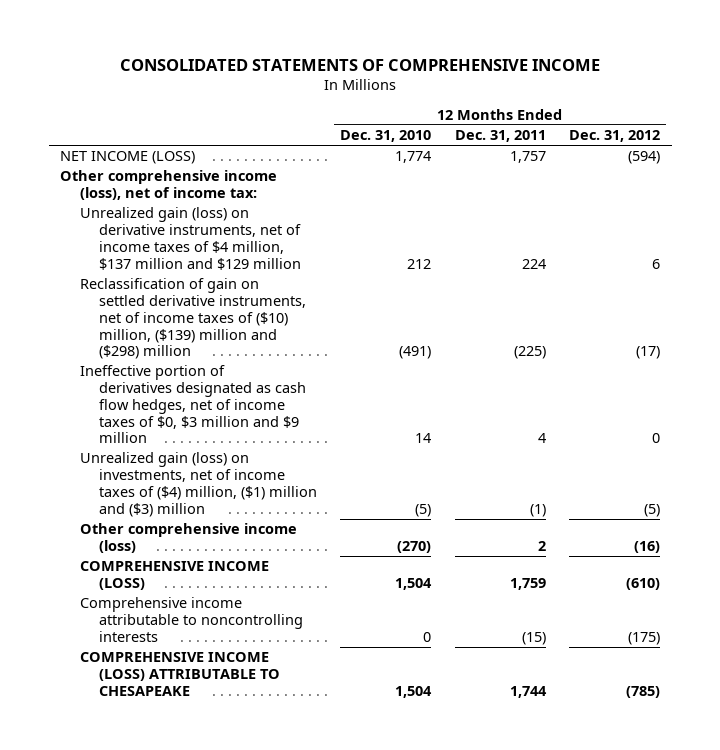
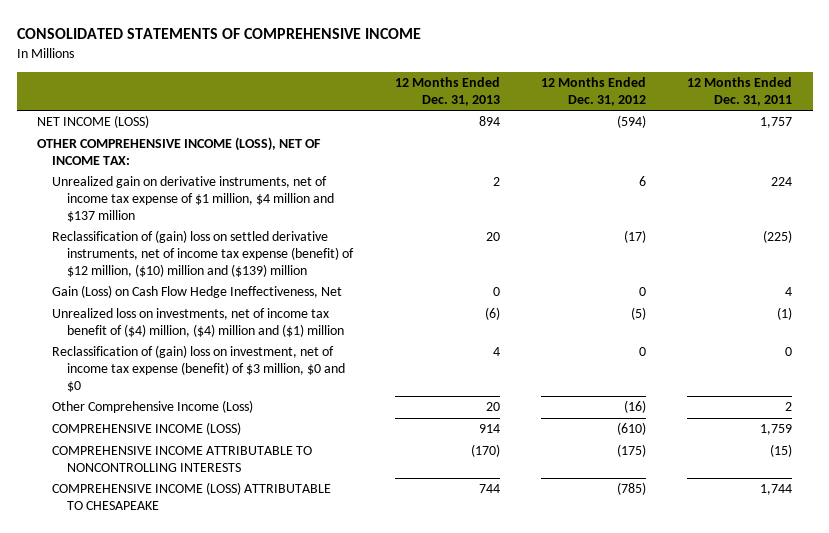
- | 12 Months Ended Dec. 31, 2010 | 12 Months Ended Dec. 31, 2011 | 12 Months Ended Dec. 31, 2012
+ | 12 Months Ended Dec. 31, 2013 | 12 Months Ended Dec. 31, 2012 | 12 Months Ended Dec. 31, 2011
- Other comprehensive income (loss), net of income tax:
- Unrealized gain (loss) on derivative instruments, net of income taxes of $4 million, $137 million and $129 million | 212 | 224 | 6
- Reclassification of gain on settled derivative instruments, net of income taxes of ($10) million, ($139) million and ($298) million | (491) | (225) | (17)
- Ineffective portion of derivatives designated as cash flow hedges, net of income taxes of $0, $3 million and $9 million | 14 | 4 | 0
- Unrealized gain (loss) on investments, net of income taxes of ($4) million, ($1) million and ($3) million | (5) | (1) | (5)
- Other comprehensive income (loss) | (270) | 2 | (16)
+ OTHER COMPREHENSIVE INCOME (LOSS), NET OF INCOME TAX:
+ Unrealized gain on derivative instruments, net of income tax expense of $1 million, $4 million and $137 million | 2 | 6 | 224
+ Reclassification of (gain) loss on settled derivative instruments, net of income tax expense (benefit) of $12 million, ($10) million and ($139) million | 20 | (17) | (225)
+ Gain (Loss) on Cash Flow Hedge Ineffectiveness, Net | 0 | 0 | 4
+ Unrealized loss on investments, net of income tax benefit of ($4) million, ($4) million and ($1) million | (6) | (5) | (1)
+ Reclassification of (gain) loss on investment, net of income tax expense (benefit) of $3 million, $0 and $0 | 4 | 0 | 0
+ Other Comprehensive Income (Loss) | 20 | (16) | 2
- Comprehensive income attributable to noncontrolling interests | 0 | (15) | (175)
+ COMPREHENSIVE INCOME ATTRIBUTABLE TO NONCONTROLLING INTERESTS | (170) | (175) | (15)

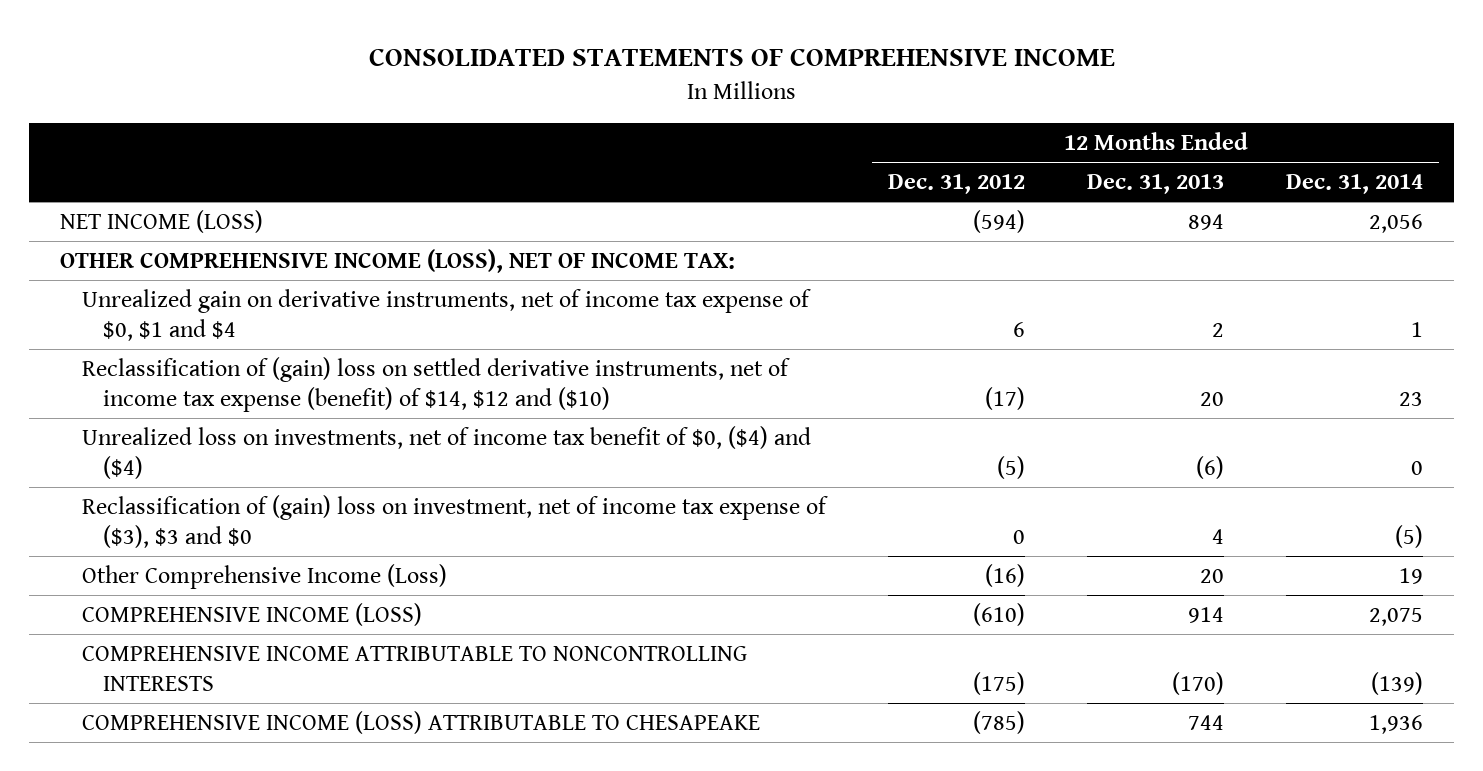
- | 12 Months Ended Dec. 31, 2013 | 12 Months Ended Dec. 31, 2012 | 12 Months Ended Dec. 31, 2011
+ | 12 Months Ended Dec. 31, 2012 | 12 Months Ended Dec. 31, 2013 | 12 Months Ended Dec. 31, 2014
- Unrealized gain on derivative instruments, net of income tax expense of $1 million, $4 million and $137 million | 2 | 6 | 224
- Reclassification of (gain) loss on settled derivative instruments, net of income tax expense (benefit) of $12 million, ($10) million and ($139) million | 20 | (17) | (225)
- Gain (Loss) on Cash Flow Hedge Ineffectiveness, Net | 0 | 0 | 4
- Unrealized loss on investments, net of income tax benefit of ($4) million, ($4) million and ($1) million | (6) | (5) | (1)
- Reclassification of (gain) loss on investment, net of income tax expense (benefit) of $3 million, $0 and $0 | 4 | 0 | 0
+ Unrealized gain on derivative instruments, net of income tax expense of $0, $1 and $4 | 6 | 2 | 1
+ Reclassification of (gain) loss on settled derivative instruments, net of income tax expense (benefit) of $14, $12 and ($10) | (17) | 20 | 23
+ Unrealized loss on investments, net of income tax benefit of $0, ($4) and ($4) | (5) | (6) | 0
+ Reclassification of (gain) loss on investment, net of income tax expense of ($3), $3 and $0 | 0 | 4 | (5)

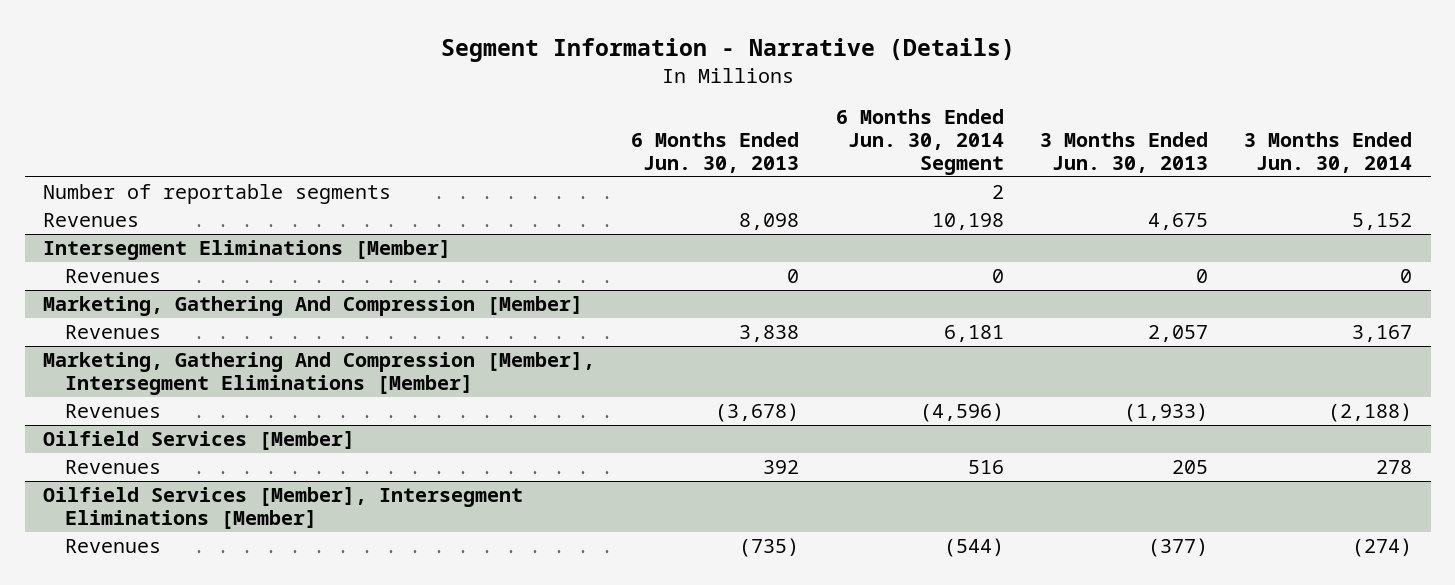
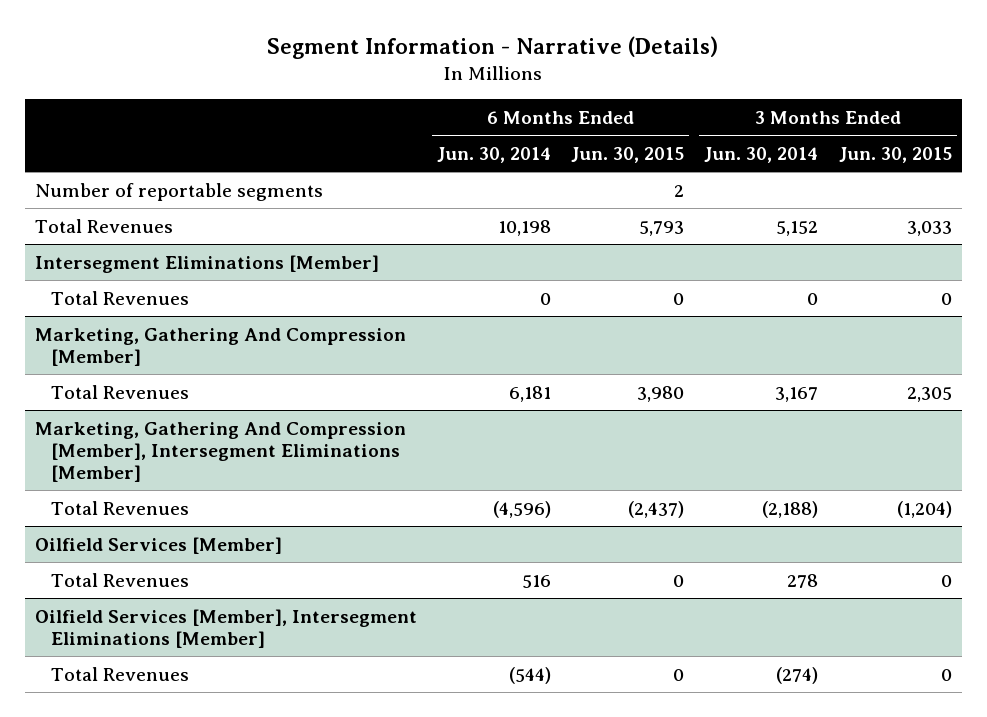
- | 6 Months Ended Jun. 30, 2013 | 6 Months Ended Jun. 30, 2014 Segment | 3 Months Ended Jun. 30, 2013 | 3 Months Ended Jun. 30, 2014
+ | 6 Months Ended Jun. 30, 2014 | 6 Months Ended Jun. 30, 2015 | 3 Months Ended Jun. 30, 2014 | 3 Months Ended Jun. 30, 2015
- Revenues | 8,098 | 10,198 | 4,675 | 5,152
+ Total Revenues | 10,198 | 5,793 | 5,152 | 3,033
@ Intersegment Eliminations [Member]
- Revenues | 0 | 0 | 0 | 0
+ Total Revenues | 0 | 0 | 0 | 0
@ Marketing, Gathering And Compression [Member]
- Revenues | 3,838 | 6,181 | 2,057 | 3,167
+ Total Revenues | 6,181 | 3,980 | 3,167 | 2,305
@ Marketing, Gathering And Compression [Member], Intersegment Eliminations [Member]
- Revenues | (3,678) | (4,596) | (1,933) | (2,188)
+ Total Revenues | (4,596) | (2,437) | (2,188) | (1,204)
@ Oilfield Services [Member]
- Revenues | 392 | 516 | 205 | 278
+ Total Revenues | 516 | 0 | 278 | 0
@ Oilfield Services [Member], Intersegment Eliminations [Member]
- Revenues | (735) | (544) | (377) | (274)
+ Total Revenues | (544) | 0 | (274) | 0

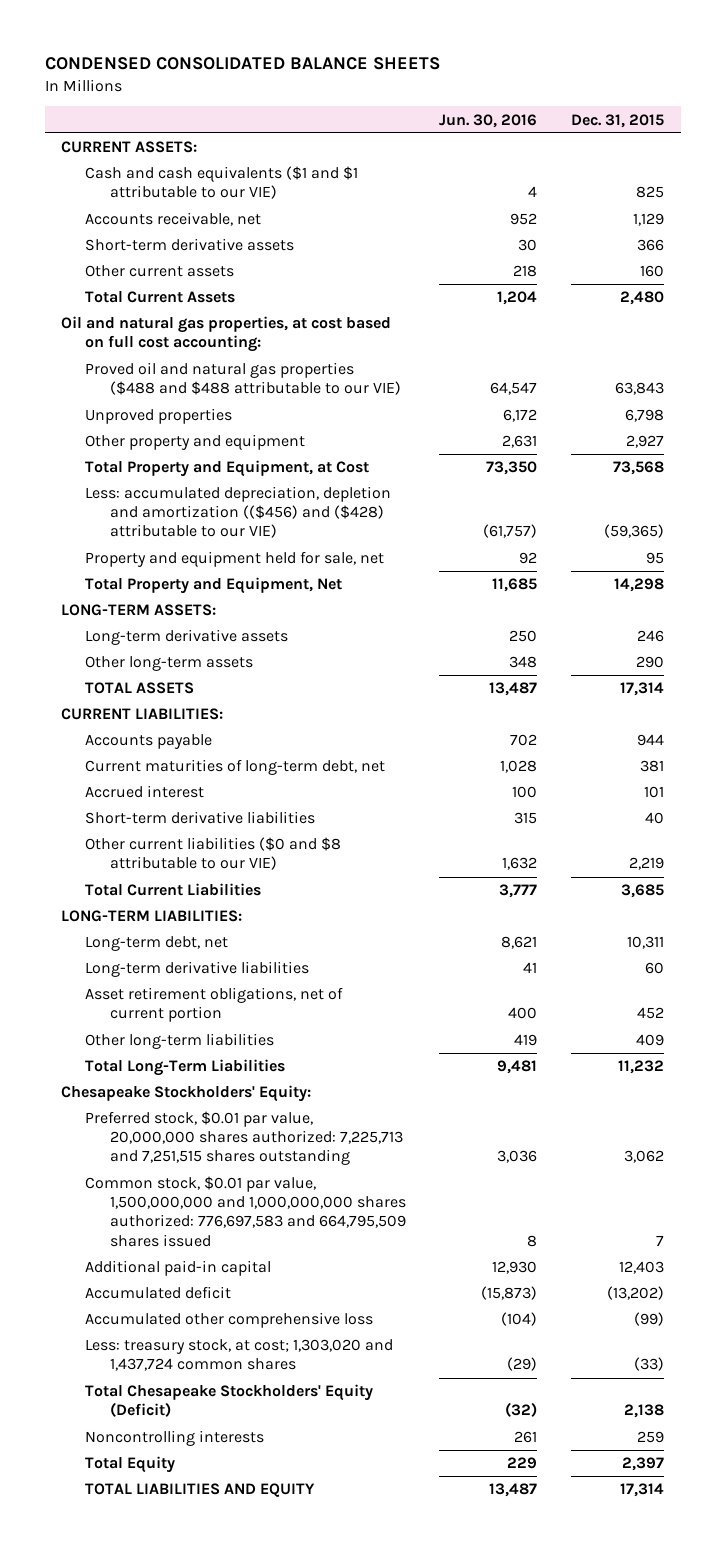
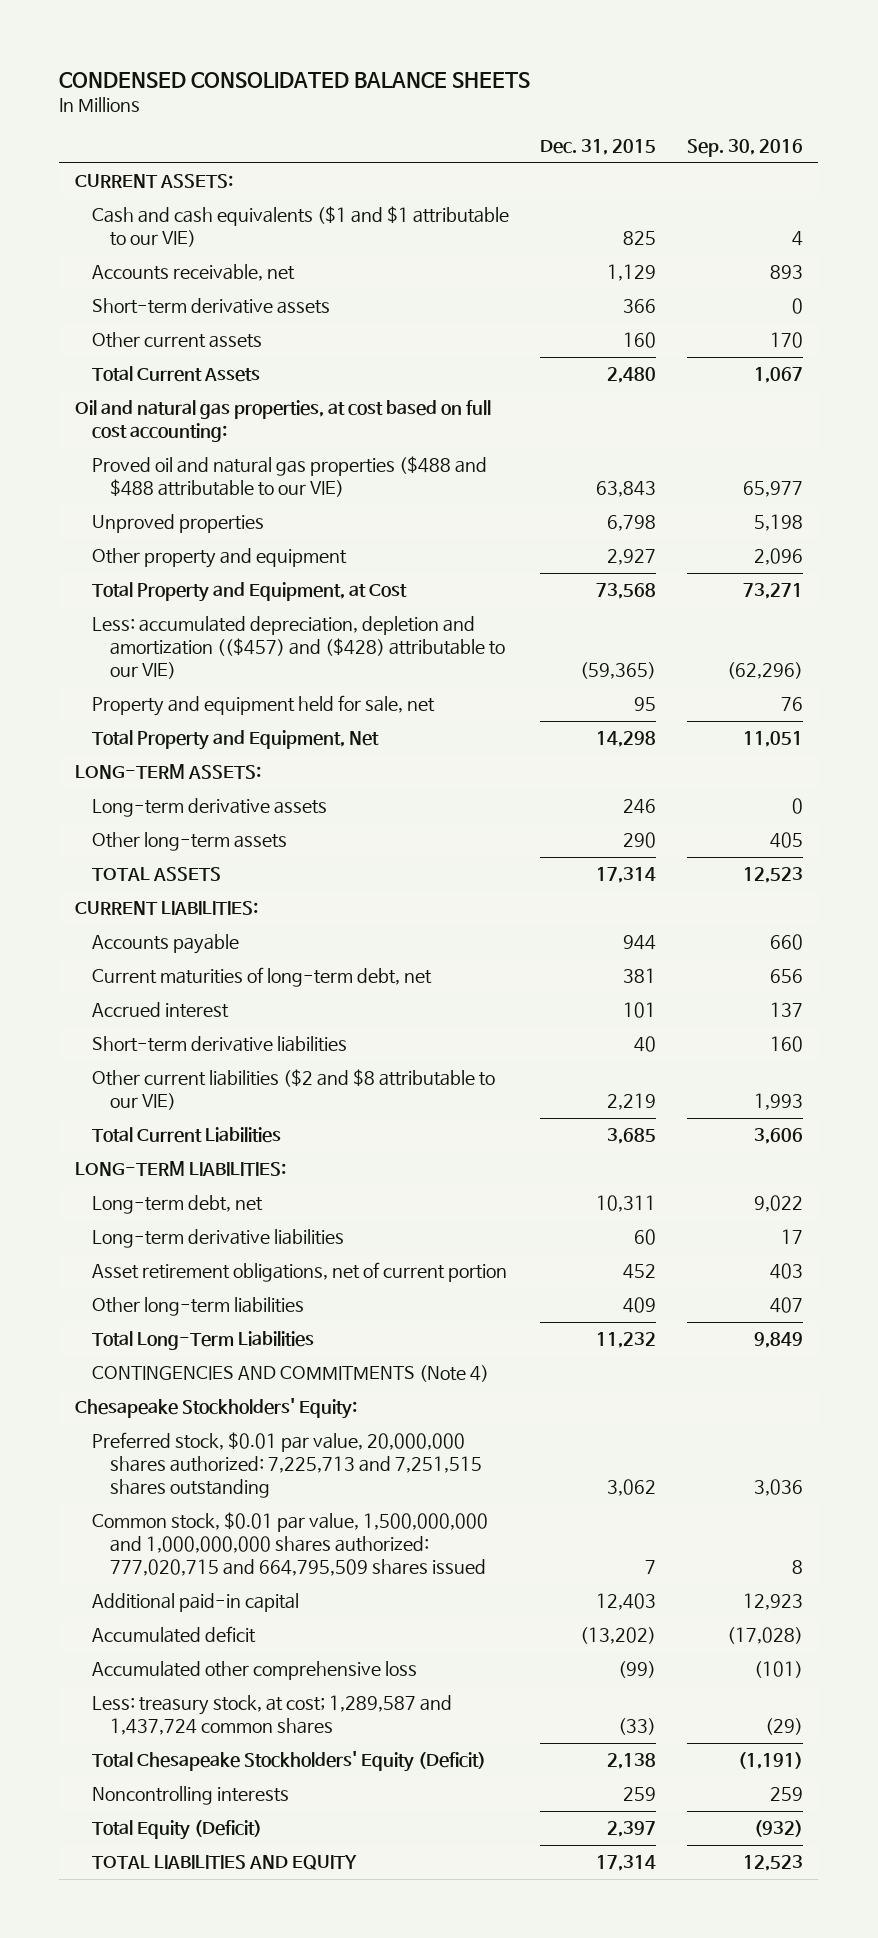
- | Jun. 30, 2016 | Dec. 31, 2015
+ | Dec. 31, 2015 | Sep. 30, 2016
- Less: accumulated depreciation, depletion and amortization (($456) and ($428) attributable to our VIE) | (61,757) | (59,365)
+ Less: accumulated depreciation, depletion and amortization (($457) and ($428) attributable to our VIE) | (59,365) | (62,296)
- Other current liabilities ($0 and $8 attributable to our VIE) | 1,632 | 2,219
+ Other current liabilities ($2 and $8 attributable to our VIE) | 2,219 | 1,993
+ CONTINGENCIES AND COMMITMENTS (Note 4)
- Common stock, $0.01 par value, 1,500,000,000 and 1,000,000,000 shares authorized: 776,697,583 and 664,795,509 shares issued | 8 | 7
+ Common stock, $0.01 par value, 1,500,000,000 and 1,000,000,000 shares authorized: 777,020,715 and 664,795,509 shares issued | 7 | 8
- Less: treasury stock, at cost; 1,303,020 and 1,437,724 common shares | (29) | (33)
+ Less: treasury stock, at cost; 1,289,587 and 1,437,724 common shares | (33) | (29)
- Total Equity | 229 | 2,397
+ Total Equity (Deficit) | 2,397 | (932)

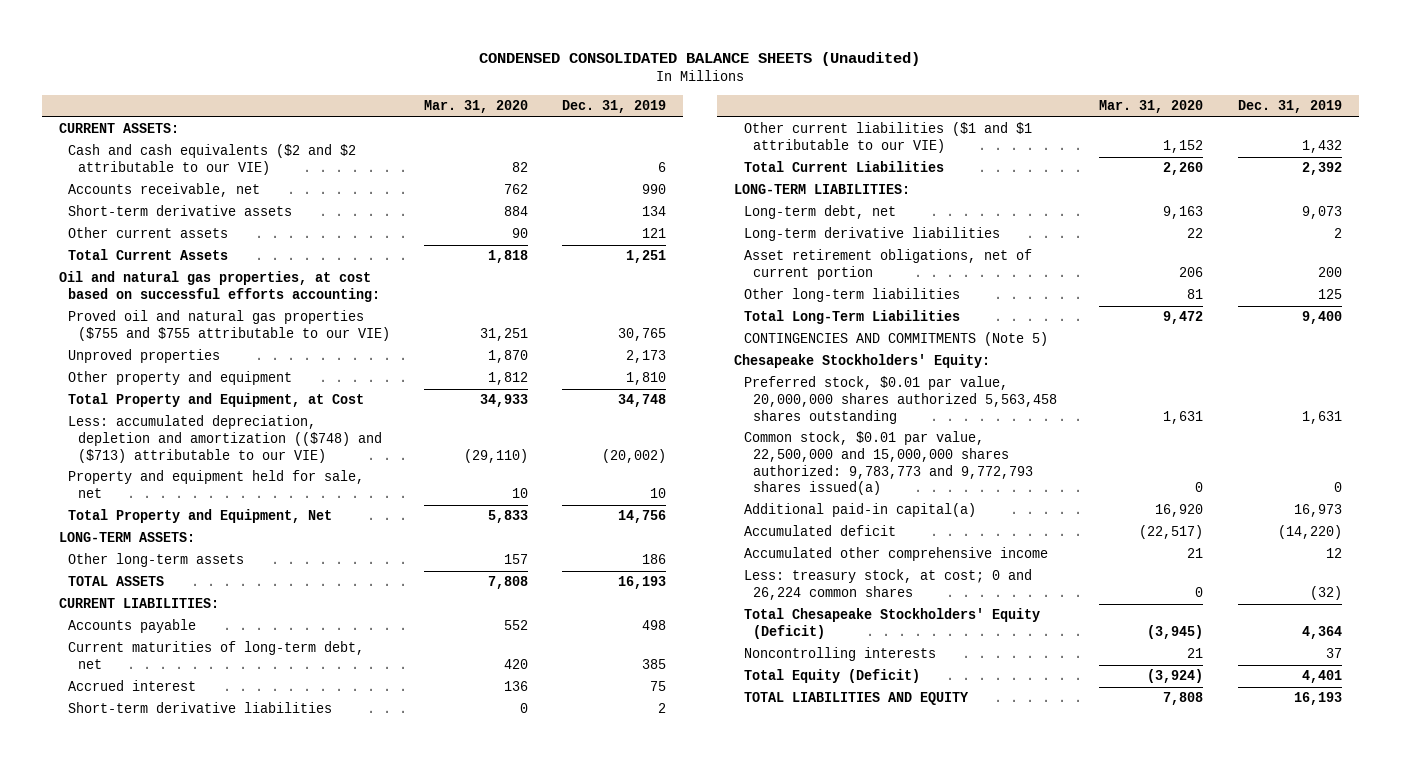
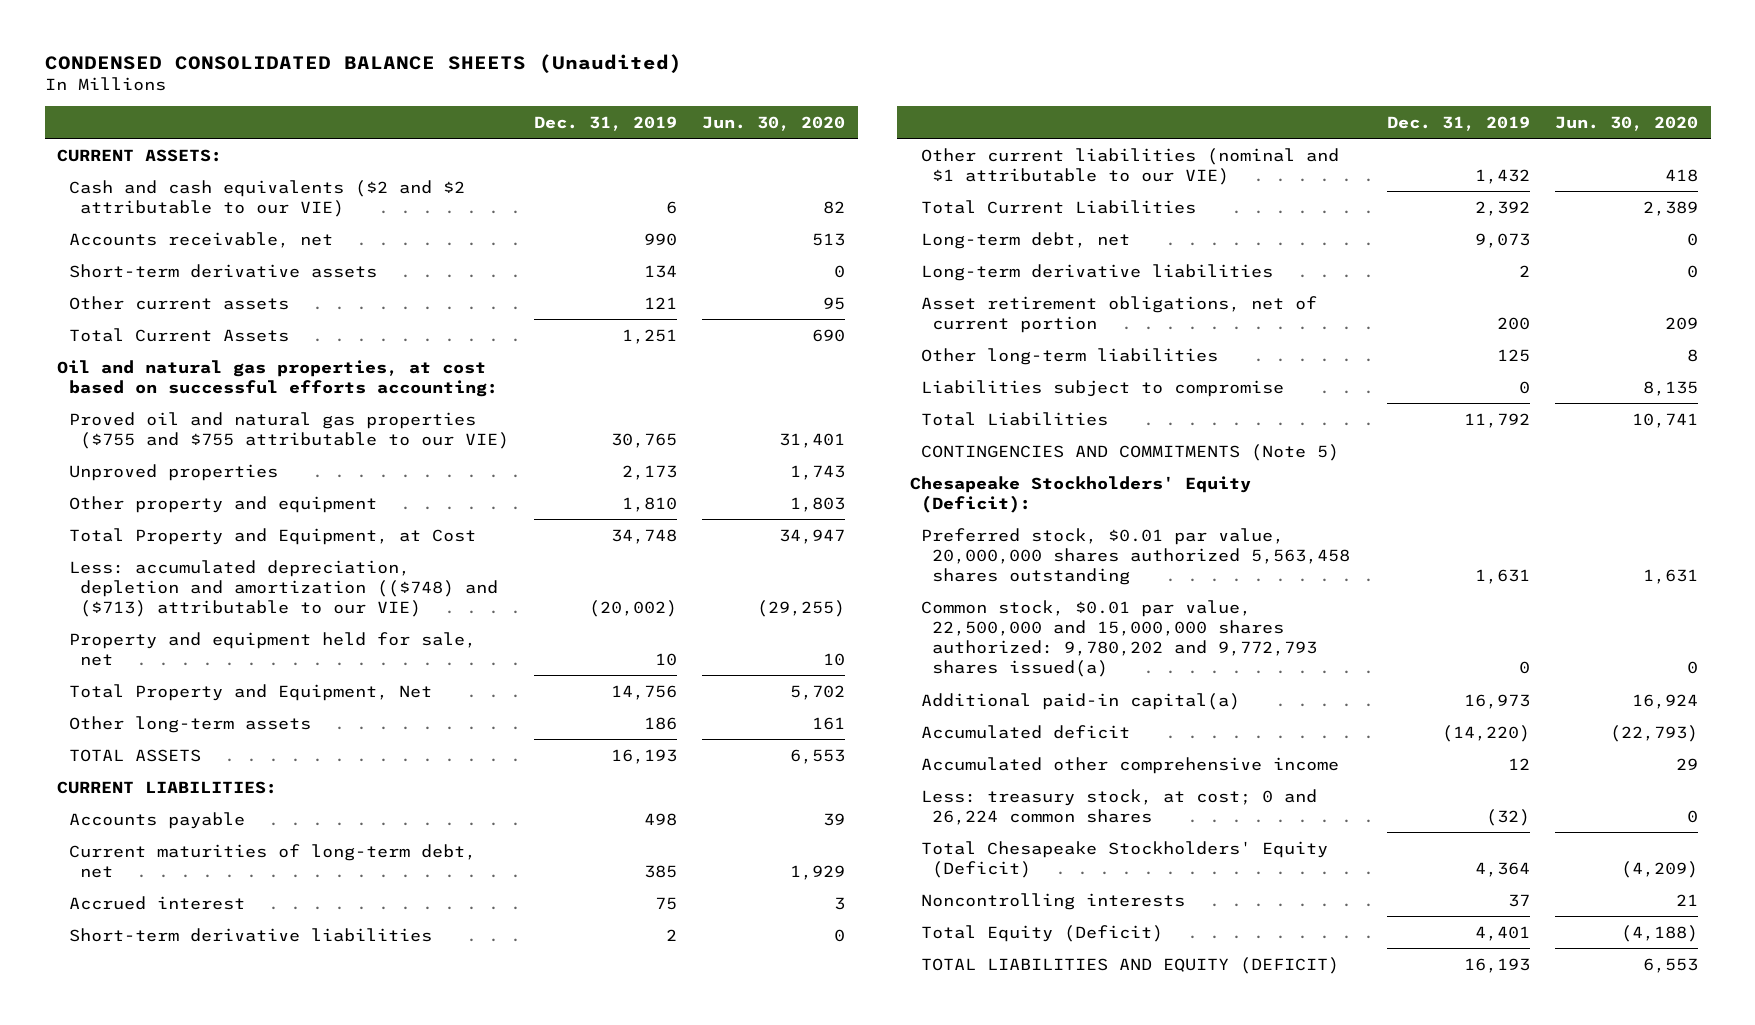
- | Mar. 31, 2020 | Dec. 31, 2019
+ | Dec. 31, 2019 | Jun. 30, 2020
- LONG-TERM ASSETS:
- Other current liabilities ($1 and $1 attributable to our VIE) | 1,152 | 1,432
+ Other current liabilities (nominal and $1 attributable to our VIE) | 1,432 | 418
- LONG-TERM LIABILITIES:
- Total Long-Term Liabilities | 9,472 | 9,400
+ Liabilities subject to compromise | 0 | 8,135
+ Total Liabilities | 11,792 | 10,741
- Chesapeake Stockholders' Equity:
+ Chesapeake Stockholders' Equity (Deficit):
- Common stock, $0.01 par value, 22,500,000 and 15,000,000 shares authorized: 9,783,773 and 9,772,793 shares issued(a) | 0 | 0
+ Common stock, $0.01 par value, 22,500,000 and 15,000,000 shares authorized: 9,780,202 and 9,772,793 shares issued(a) | 0 | 0
- TOTAL LIABILITIES AND EQUITY | 7,808 | 16,193
+ TOTAL LIABILITIES AND EQUITY (DEFICIT) | 16,193 | 6,553

